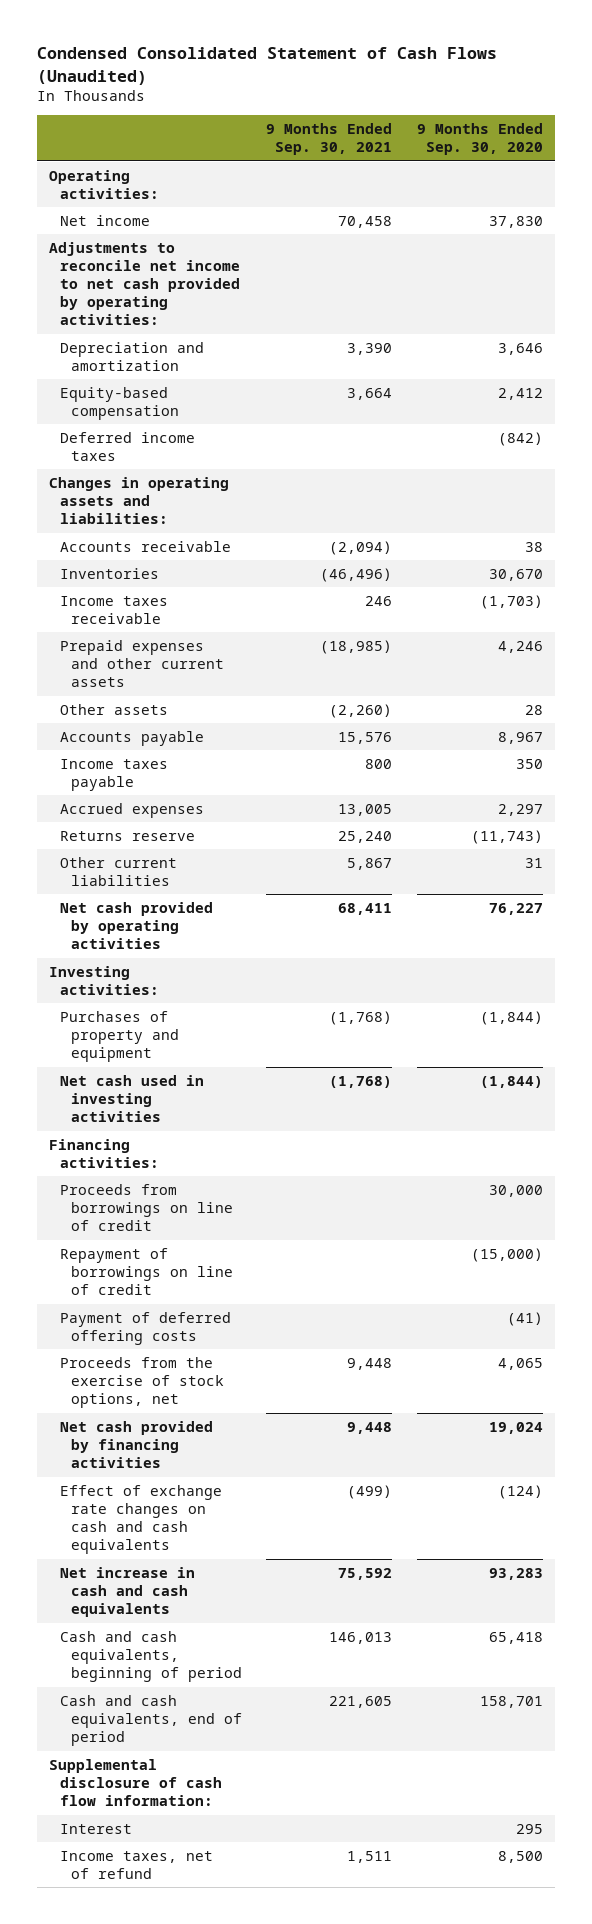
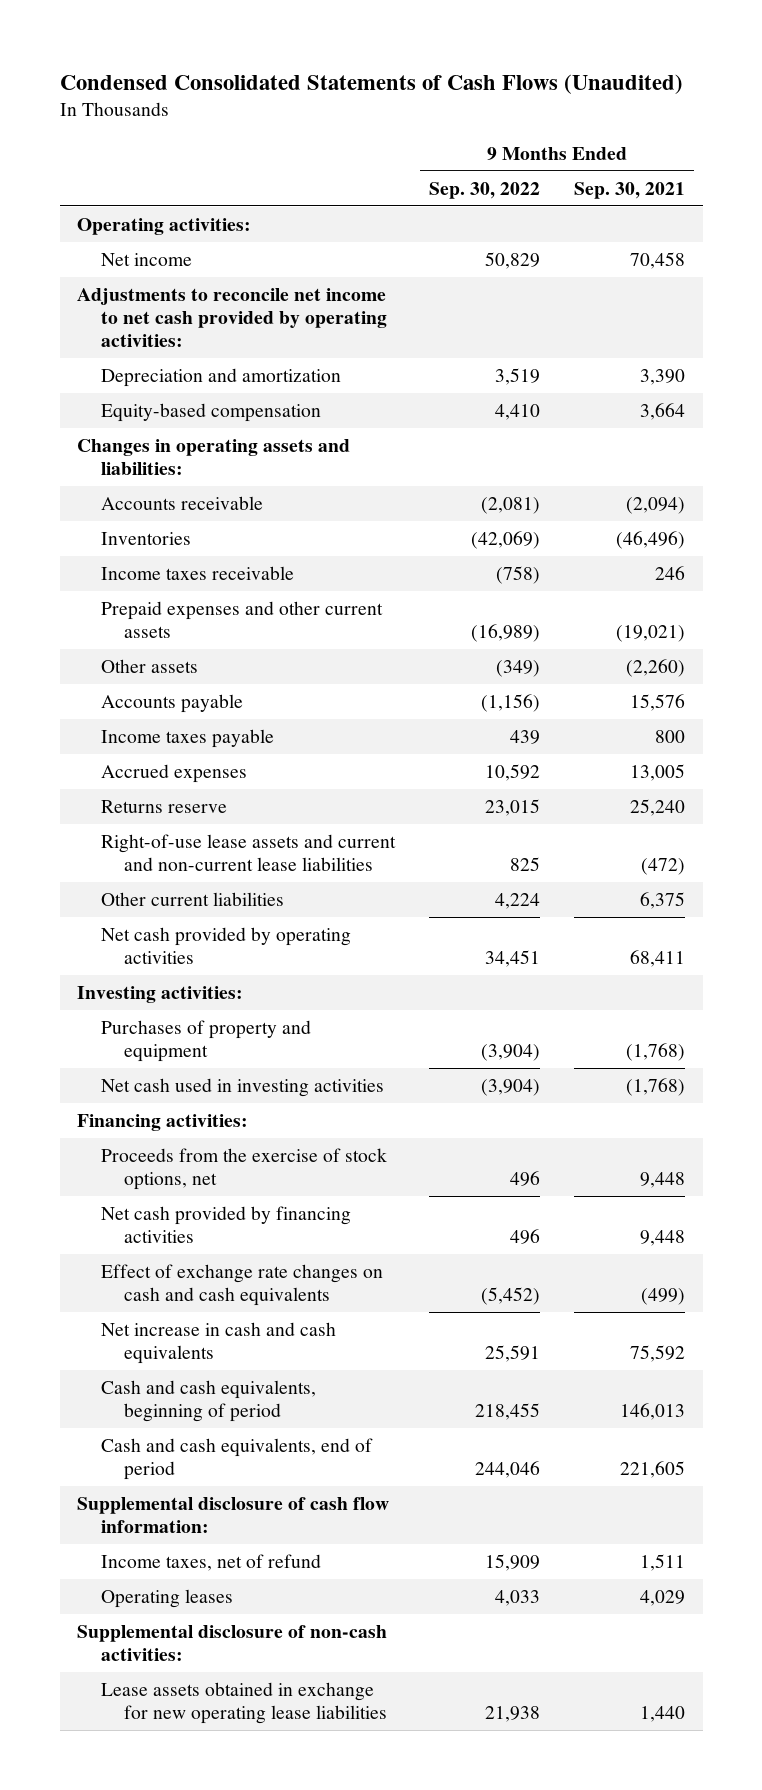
- Condensed Consolidated Statement of Cash Flows (Unaudited)
+ Condensed Consolidated Statements of Cash Flows (Unaudited)
- | 9 Months Ended Sep. 30, 2021 | 9 Months Ended Sep. 30, 2020
+ | 9 Months Ended Sep. 30, 2022 | 9 Months Ended Sep. 30, 2021
- Deferred income taxes | | (842)
- Prepaid expenses and other current assets | (18,985) | 4,246
+ Prepaid expenses and other current assets | (16,989) | (19,021)
- Other current liabilities | 5,867 | 31
+ Right-of-use lease assets and current and non-current lease liabilities | 825 | (472)
+ Other current liabilities | 4,224 | 6,375
- Proceeds from borrowings on line of credit | | 30,000
- Repayment of borrowings on line of credit | | (15,000)
- Payment of deferred offering costs | | (41)
- Interest | | 295
+ Operating leases | 4,033 | 4,029
+ Supplemental disclosure of non-cash activities:
+ Lease assets obtained in exchange for new operating lease liabilities | 21,938 | 1,440

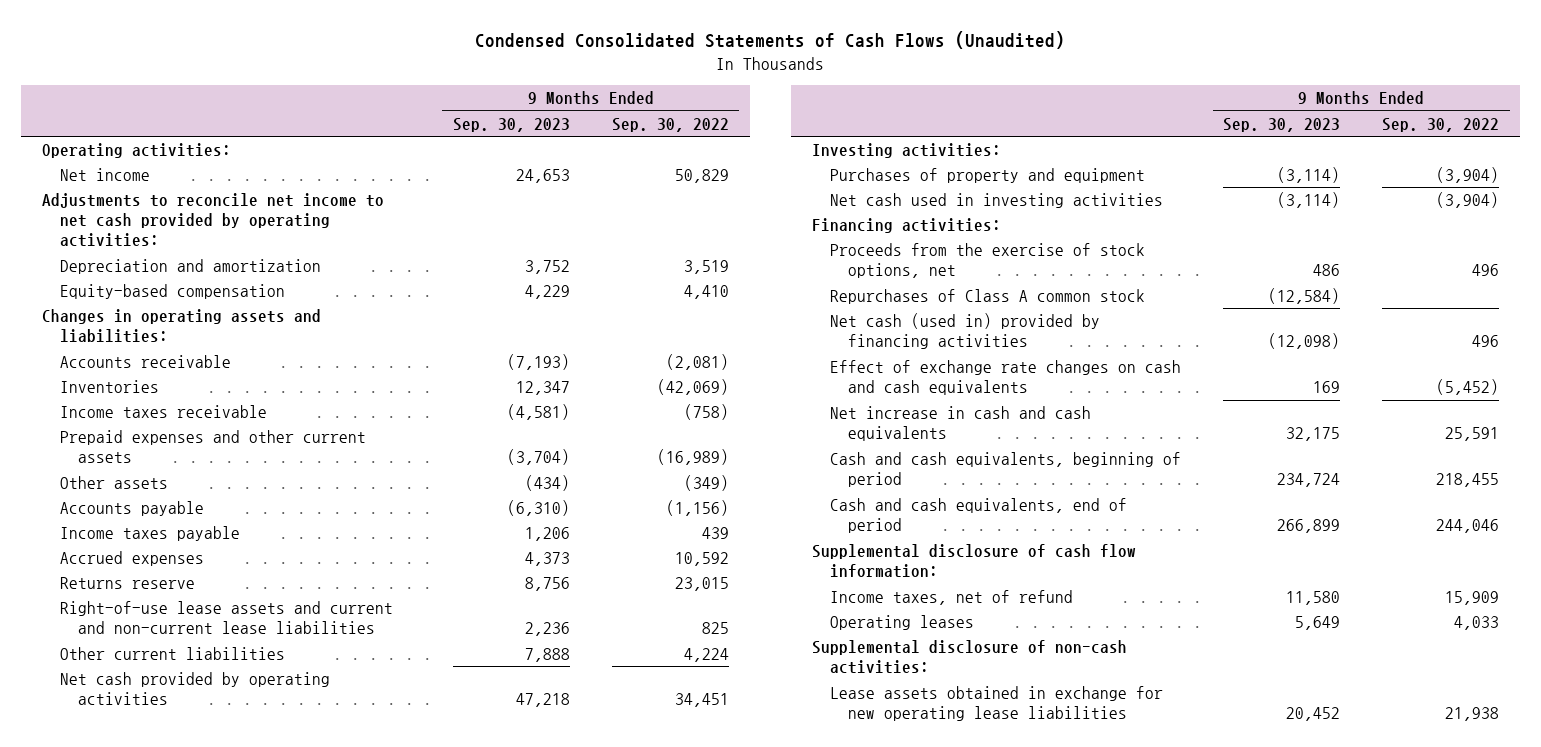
- | 9 Months Ended Sep. 30, 2022 | 9 Months Ended Sep. 30, 2021
+ | 9 Months Ended Sep. 30, 2023 | 9 Months Ended Sep. 30, 2022
- Net cash provided by financing activities | 496 | 9,448
+ Repurchases of Class A common stock | (12,584) |
+ Net cash (used in) provided by financing activities | (12,098) | 496

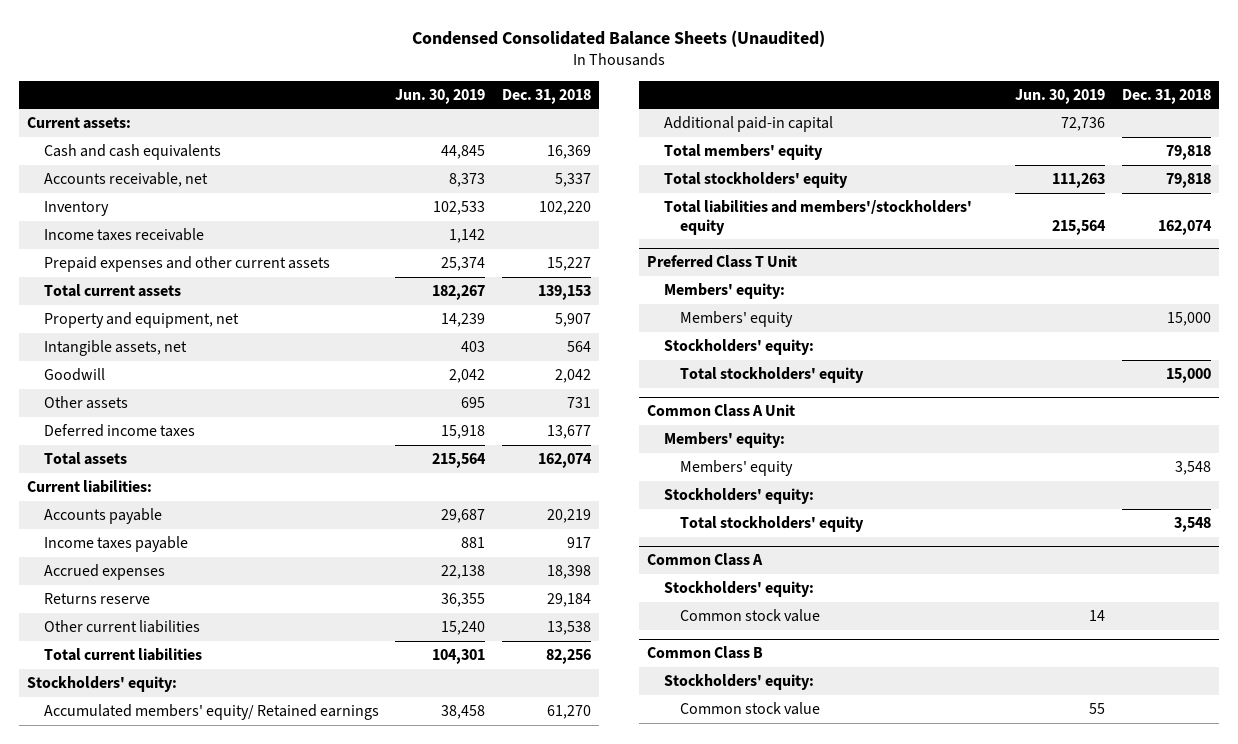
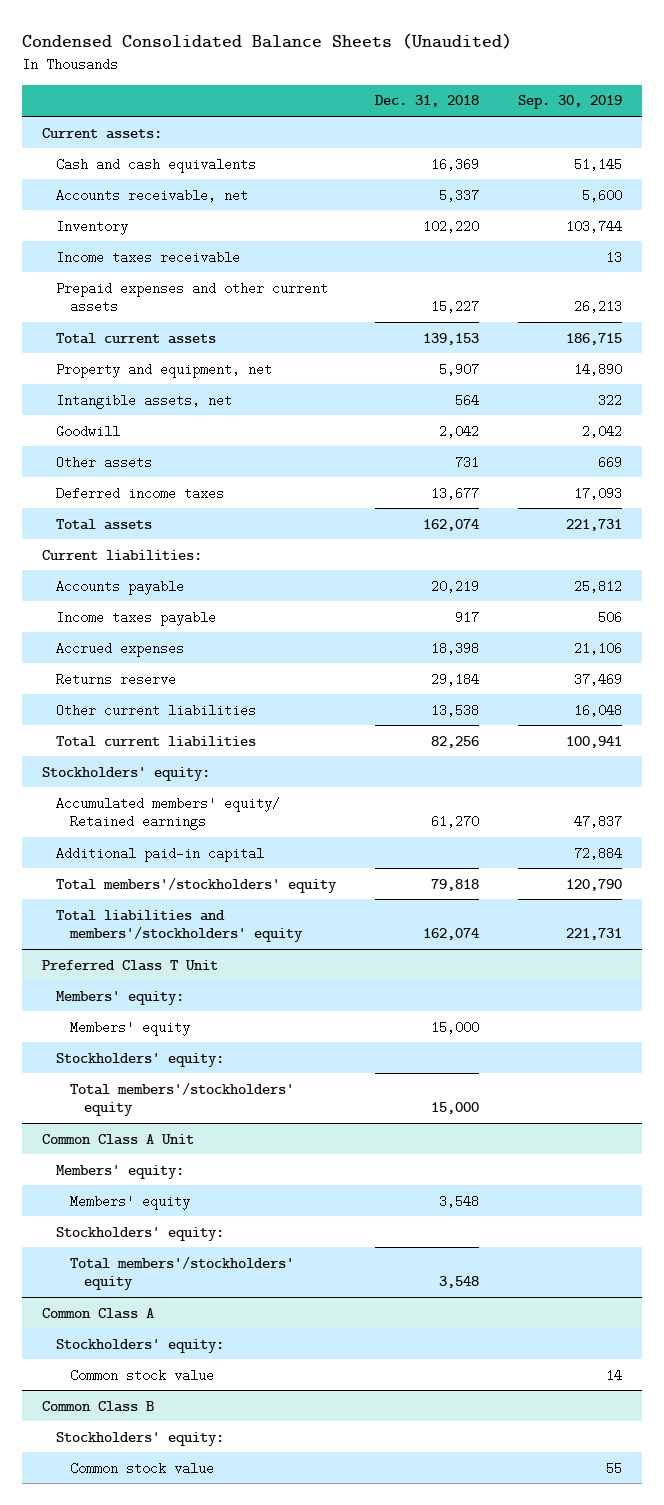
- | Jun. 30, 2019 | Dec. 31, 2018
+ | Dec. 31, 2018 | Sep. 30, 2019
- Total members' equity | | 79,818
- Total stockholders' equity | 111,263 | 79,818
+ Total members'/stockholders' equity | 79,818 | 120,790
@ Preferred Class T Unit
- Total stockholders' equity | | 15,000
+ Total members'/stockholders' equity | 15,000 |
@ Common Class A Unit
- Total stockholders' equity | | 3,548
+ Total members'/stockholders' equity | 3,548 |

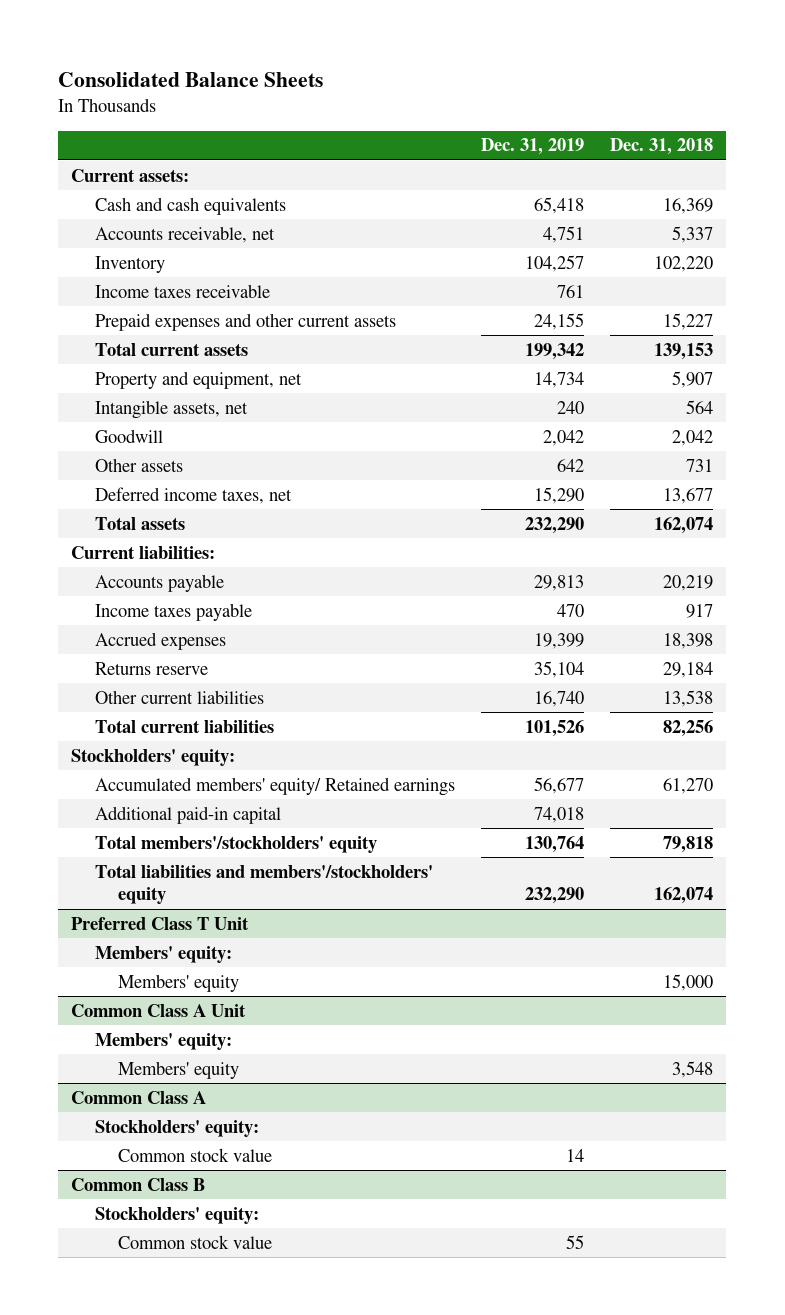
- Condensed Consolidated Balance Sheets (Unaudited)
+ Consolidated Balance Sheets
- | Dec. 31, 2018 | Sep. 30, 2019
+ | Dec. 31, 2019 | Dec. 31, 2018
- Deferred income taxes | 13,677 | 17,093
+ Deferred income taxes, net | 15,290 | 13,677
@ Preferred Class T Unit
- Stockholders' equity:
- Total members'/stockholders' equity | 15,000 |
@ Common Class A Unit
- Stockholders' equity:
- Total members'/stockholders' equity | 3,548 |

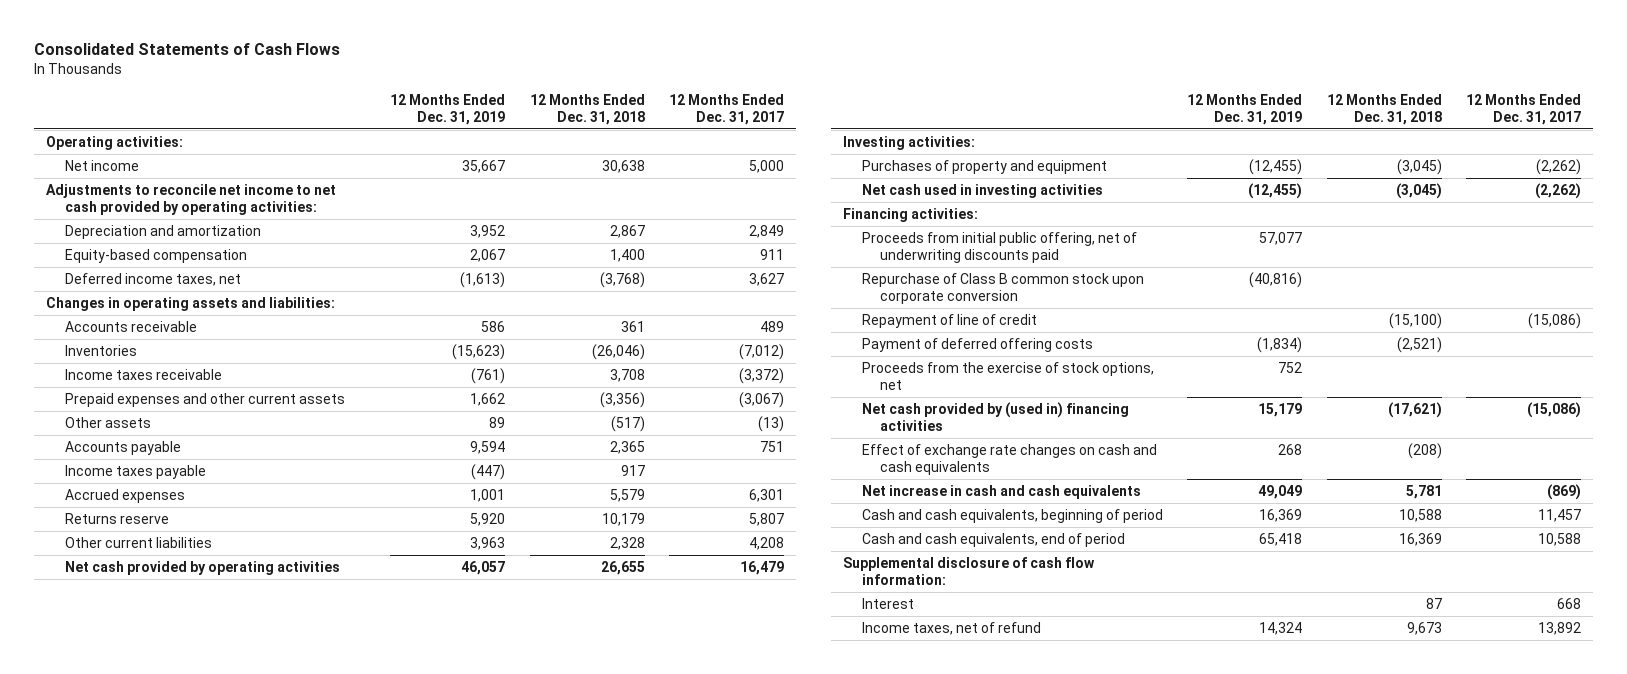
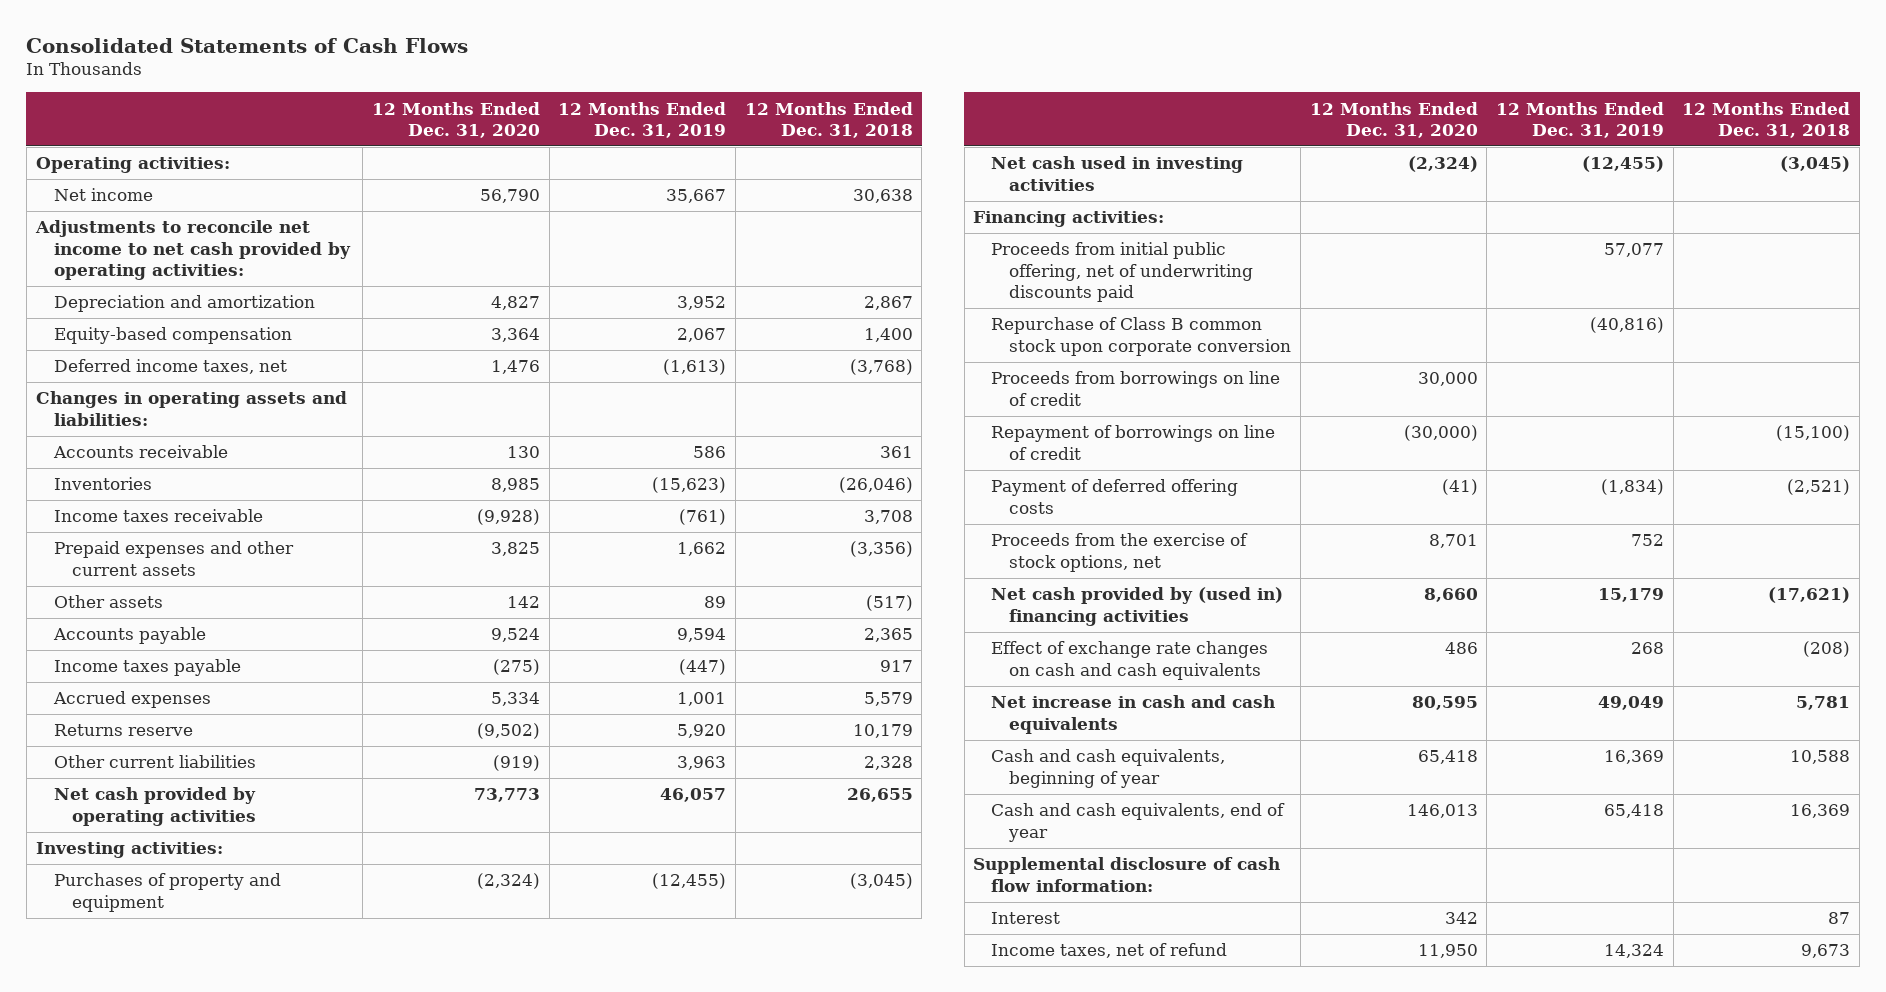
- | 12 Months Ended Dec. 31, 2019 | 12 Months Ended Dec. 31, 2018 | 12 Months Ended Dec. 31, 2017
+ | 12 Months Ended Dec. 31, 2020 | 12 Months Ended Dec. 31, 2019 | 12 Months Ended Dec. 31, 2018
- Repayment of line of credit | | (15,100) | (15,086)
+ Proceeds from borrowings on line of credit | 30,000 | |
+ Repayment of borrowings on line of credit | (30,000) | | (15,100)
- Cash and cash equivalents, beginning of period | 16,369 | 10,588 | 11,457
- Cash and cash equivalents, end of period | 65,418 | 16,369 | 10,588
+ Cash and cash equivalents, beginning of year | 65,418 | 16,369 | 10,588
+ Cash and cash equivalents, end of year | 146,013 | 65,418 | 16,369

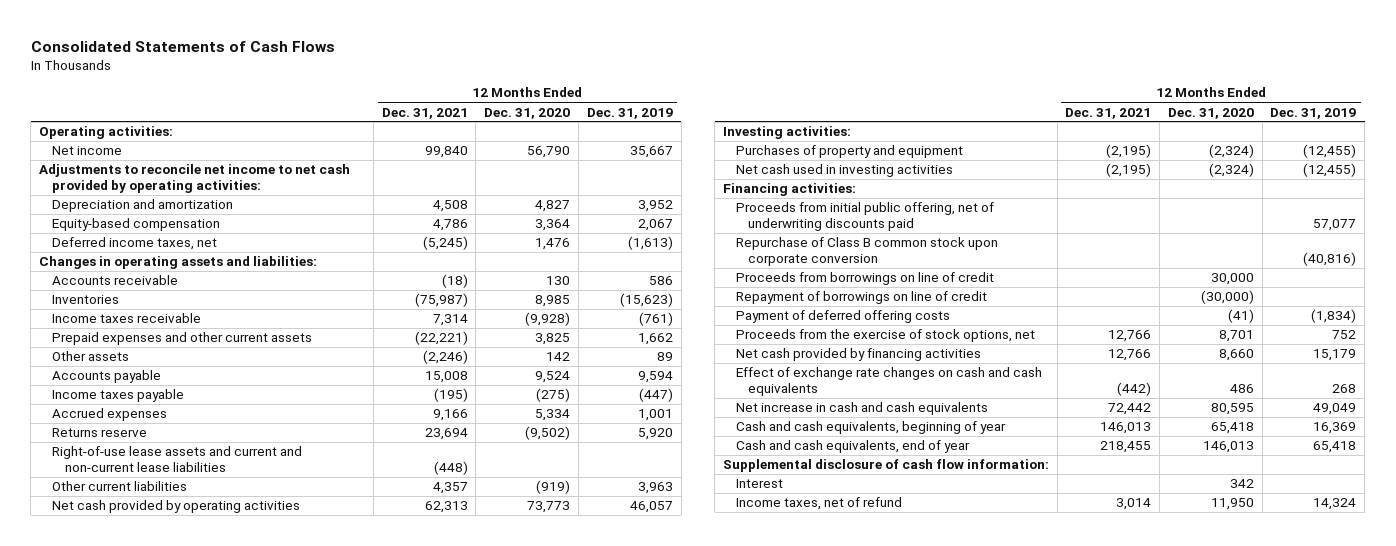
- | 12 Months Ended Dec. 31, 2020 | 12 Months Ended Dec. 31, 2019 | 12 Months Ended Dec. 31, 2018
+ | 12 Months Ended Dec. 31, 2021 | 12 Months Ended Dec. 31, 2020 | 12 Months Ended Dec. 31, 2019
+ Right-of-use lease assets and current and non-current lease liabilities | (448) | |
- Net cash provided by (used in) financing activities | 8,660 | 15,179 | (17,621)
+ Net cash provided by financing activities | 12,766 | 8,660 | 15,179

